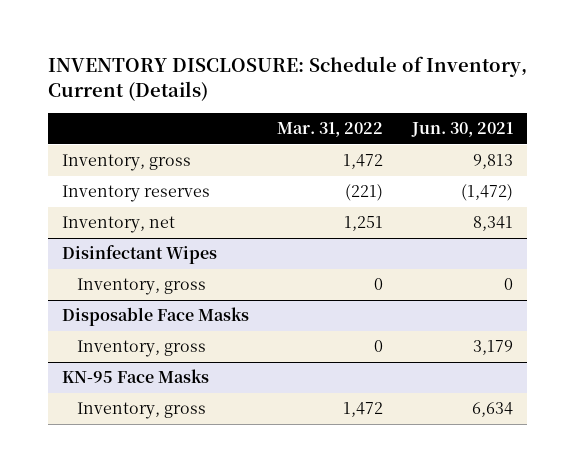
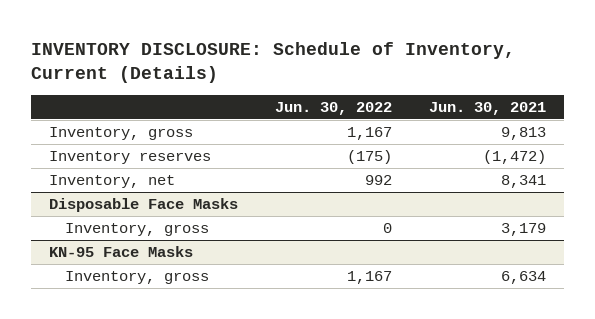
- | Mar. 31, 2022 | Jun. 30, 2021
+ | Jun. 30, 2022 | Jun. 30, 2021
- Disinfectant Wipes
- Inventory, gross | 0 | 0

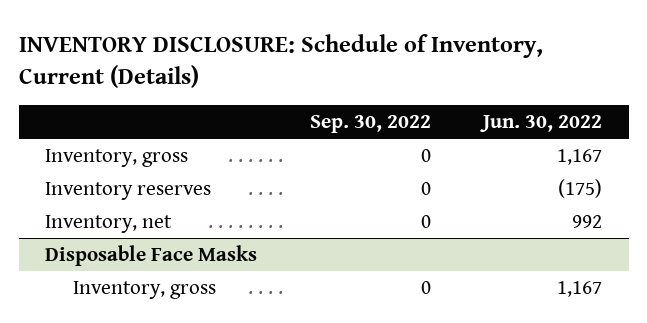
- | Jun. 30, 2022 | Jun. 30, 2021
+ | Sep. 30, 2022 | Jun. 30, 2022
@ Disposable Face Masks
- Inventory, gross | 0 | 3,179
- KN-95 Face Masks

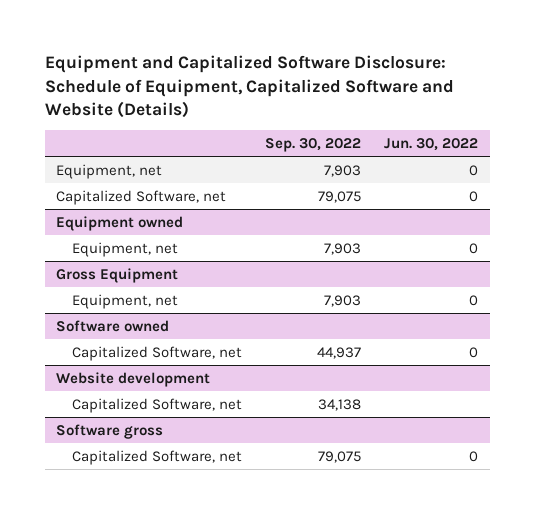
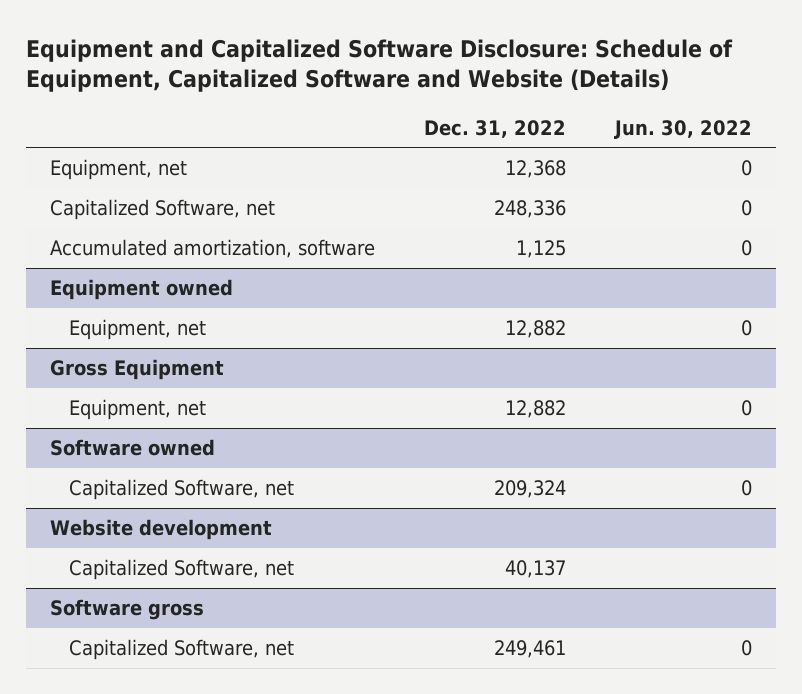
- | Sep. 30, 2022 | Jun. 30, 2022
+ | Dec. 31, 2022 | Jun. 30, 2022
+ Accumulated amortization, software | 1,125 | 0

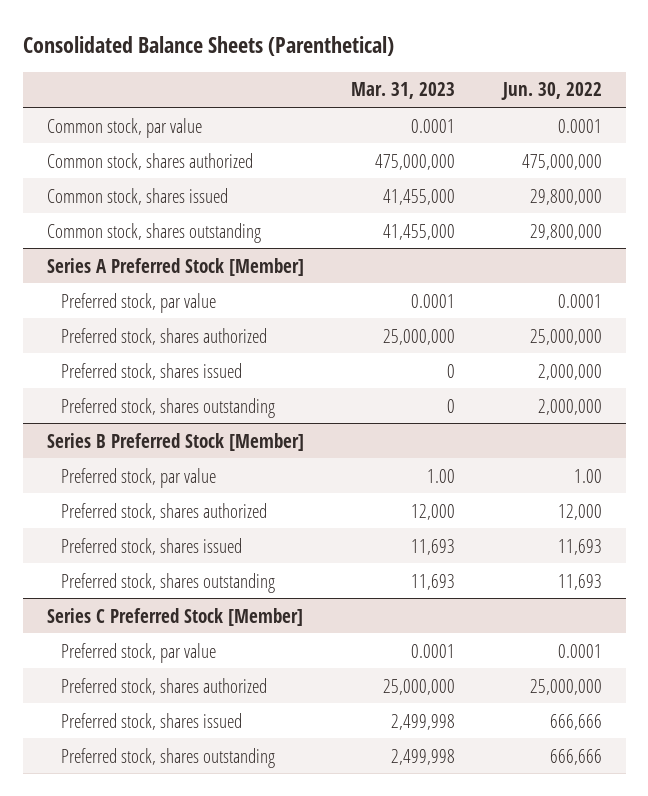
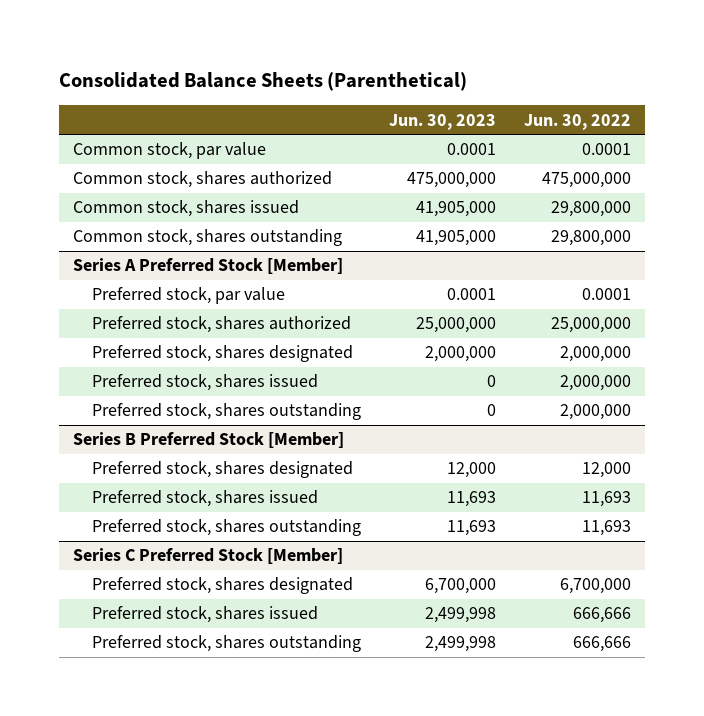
- | Mar. 31, 2023 | Jun. 30, 2022
+ | Jun. 30, 2023 | Jun. 30, 2022
@ Series A Preferred Stock [Member]
+ Preferred stock, shares designated | 2,000,000 | 2,000,000
@ Series B Preferred Stock [Member]
- Preferred stock, par value | 1.00 | 1.00
- Preferred stock, shares authorized | 12,000 | 12,000
+ Preferred stock, shares designated | 12,000 | 12,000
@ Series C Preferred Stock [Member]
- Preferred stock, par value | 0.0001 | 0.0001
- Preferred stock, shares authorized | 25,000,000 | 25,000,000
+ Preferred stock, shares designated | 6,700,000 | 6,700,000

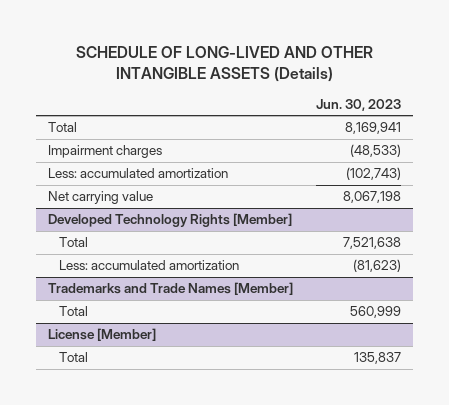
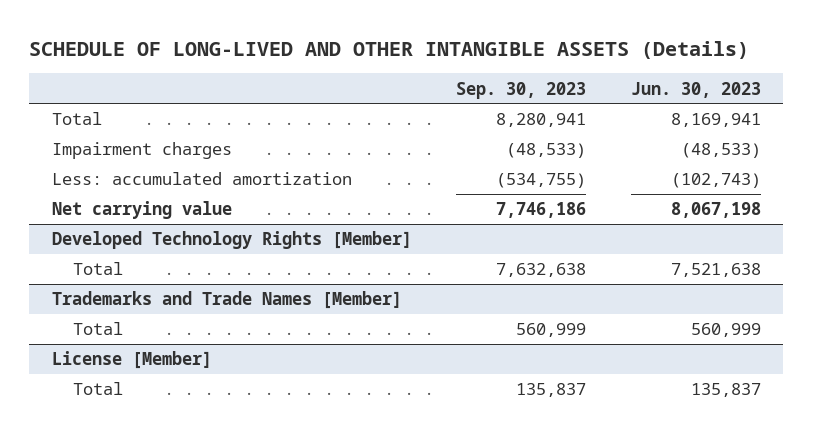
- | Jun. 30, 2023
+ | Sep. 30, 2023 | Jun. 30, 2023
@ Developed Technology Rights [Member]
- Less: accumulated amortization | (81,623)

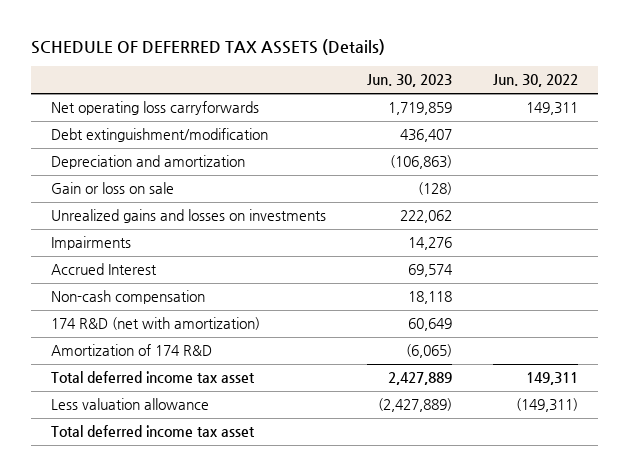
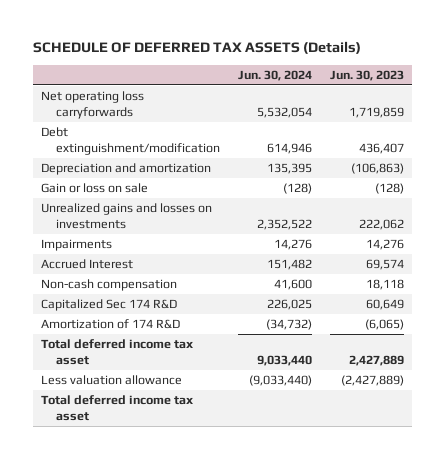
- | Jun. 30, 2023 | Jun. 30, 2022
+ | Jun. 30, 2024 | Jun. 30, 2023
- 174 R&D (net with amortization) | 60,649 |
+ Capitalized Sec 174 R&D | 226,025 | 60,649

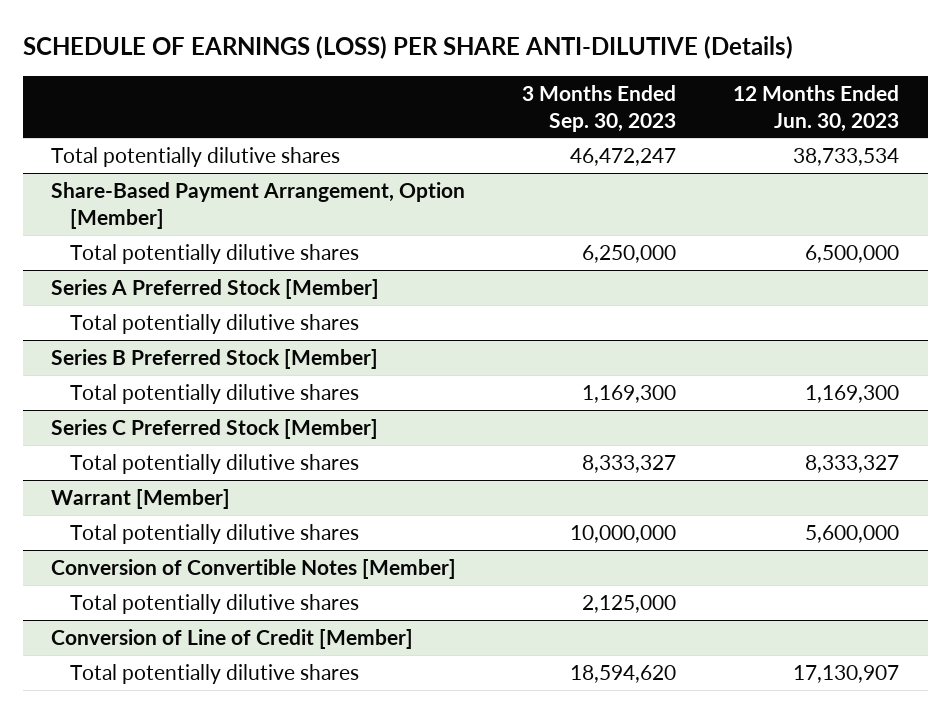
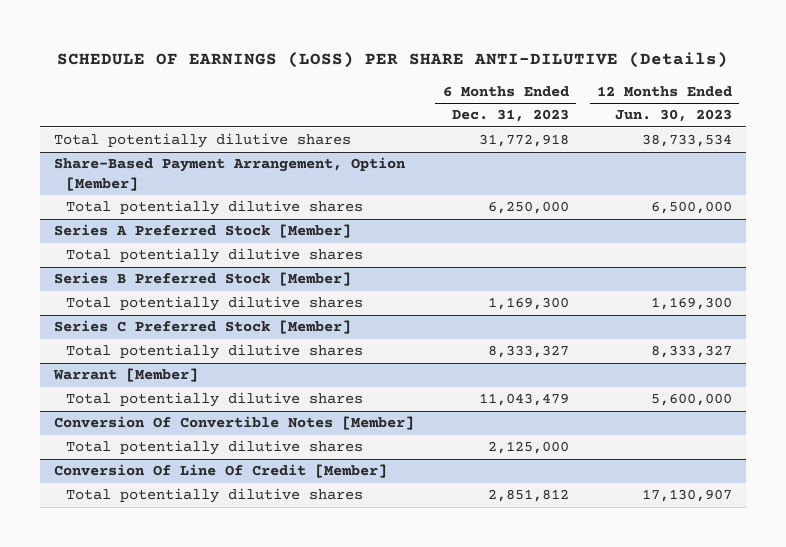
- | 3 Months Ended Sep. 30, 2023 | 12 Months Ended Jun. 30, 2023
+ | 6 Months Ended Dec. 31, 2023 | 12 Months Ended Jun. 30, 2023
- Conversion of Convertible Notes [Member]
+ Conversion Of Convertible Notes [Member]
- Conversion of Line of Credit [Member]
+ Conversion Of Line Of Credit [Member]

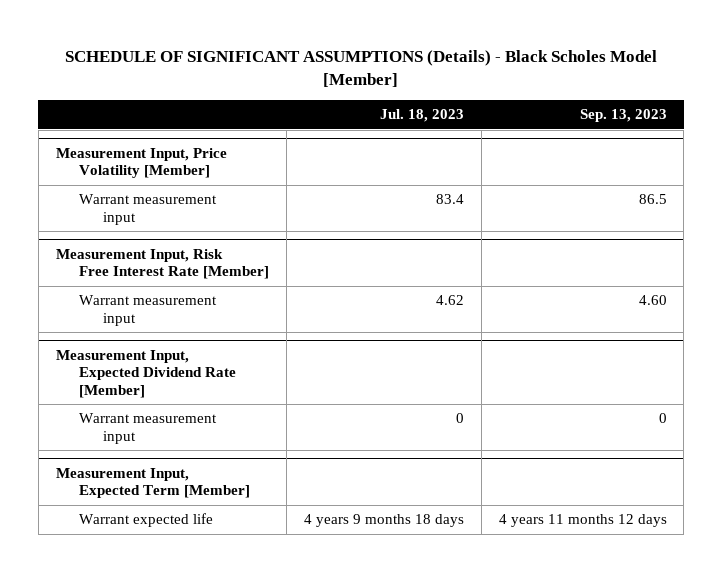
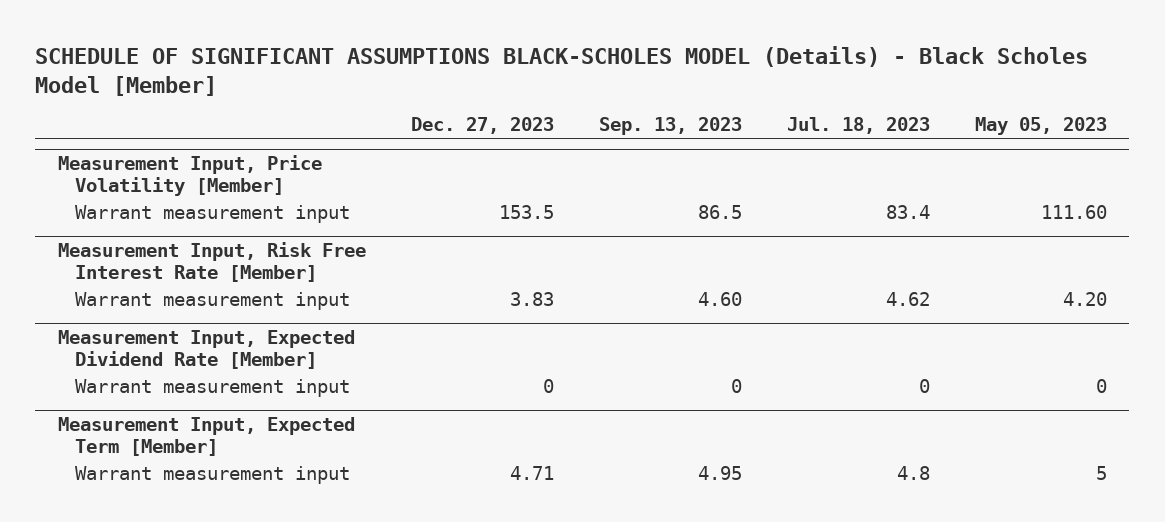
- SCHEDULE OF SIGNIFICANT ASSUMPTIONS (Details) - Black Scholes Model [Member]
+ SCHEDULE OF SIGNIFICANT ASSUMPTIONS BLACK-SCHOLES MODEL (Details) - Black Scholes Model [Member]
- | Jul. 18, 2023 | Sep. 13, 2023
+ | Dec. 27, 2023 | Sep. 13, 2023 | Jul. 18, 2023 | May 05, 2023
@ Measurement Input, Expected Term [Member]
- Warrant expected life | 4 years 9 months 18 days | 4 years 11 months 12 days
+ Warrant measurement input | 4.71 | 4.95 | 4.8 | 5

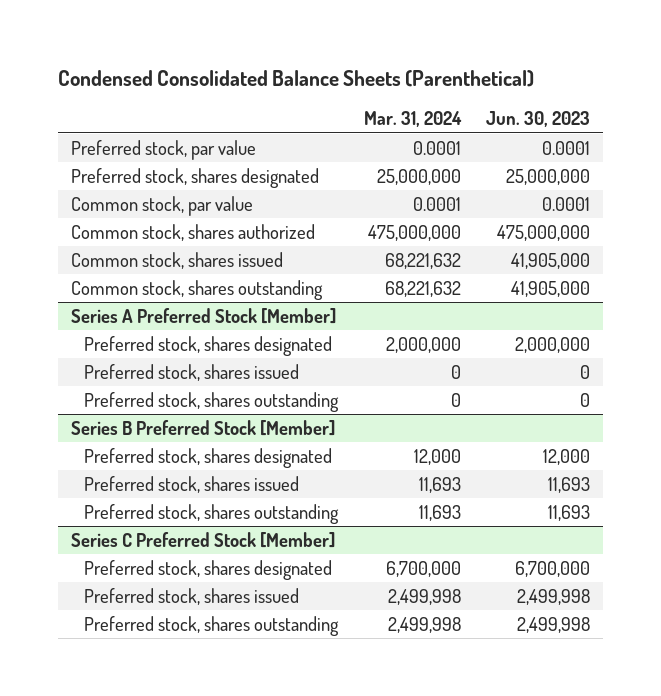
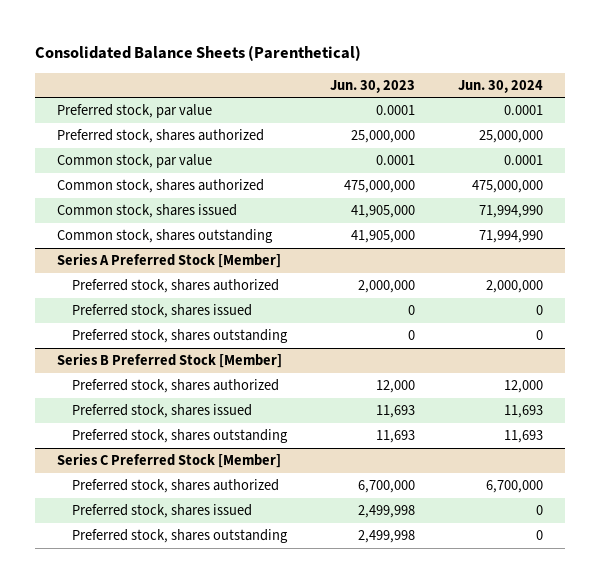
- Condensed Consolidated Balance Sheets (Parenthetical)
+ Consolidated Balance Sheets (Parenthetical)
- | Mar. 31, 2024 | Jun. 30, 2023
+ | Jun. 30, 2023 | Jun. 30, 2024
- Preferred stock, shares designated | 25,000,000 | 25,000,000
+ Preferred stock, shares authorized | 25,000,000 | 25,000,000
@ Series A Preferred Stock [Member]
- Preferred stock, shares designated | 2,000,000 | 2,000,000
+ Preferred stock, shares authorized | 2,000,000 | 2,000,000
@ Series B Preferred Stock [Member]
- Preferred stock, shares designated | 12,000 | 12,000
+ Preferred stock, shares authorized | 12,000 | 12,000
@ Series C Preferred Stock [Member]
- Preferred stock, shares designated | 6,700,000 | 6,700,000
+ Preferred stock, shares authorized | 6,700,000 | 6,700,000

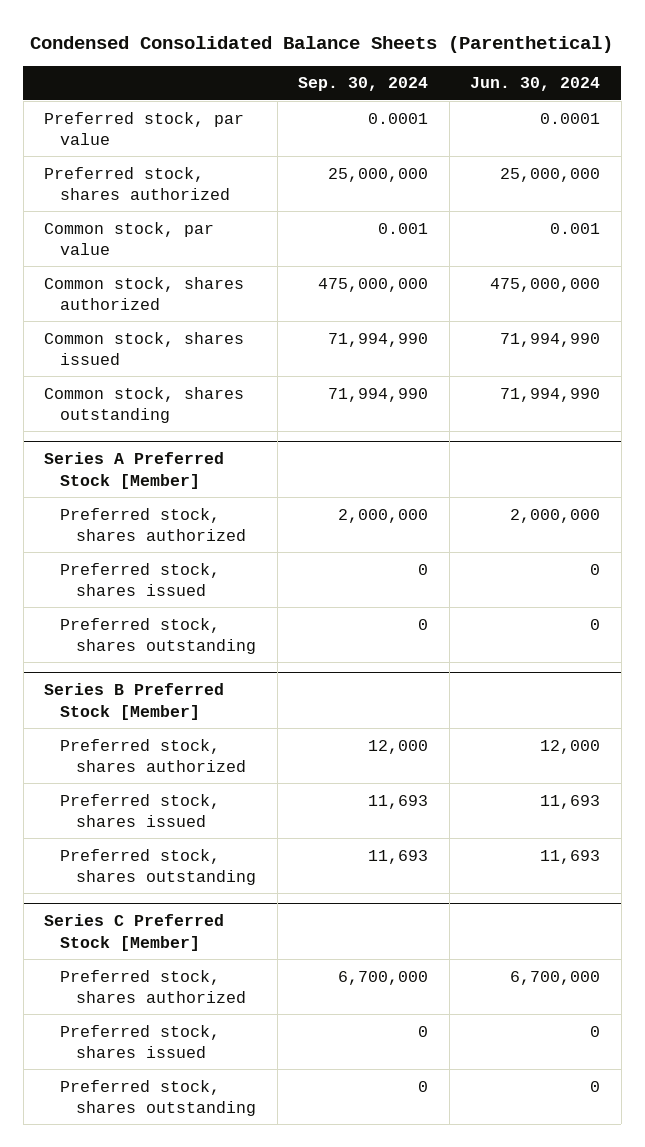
- Consolidated Balance Sheets (Parenthetical)
+ Condensed Consolidated Balance Sheets (Parenthetical)
- | Jun. 30, 2023 | Jun. 30, 2024
+ | Sep. 30, 2024 | Jun. 30, 2024
- Common stock, par value | 0.0001 | 0.0001
+ Common stock, par value | 0.001 | 0.001

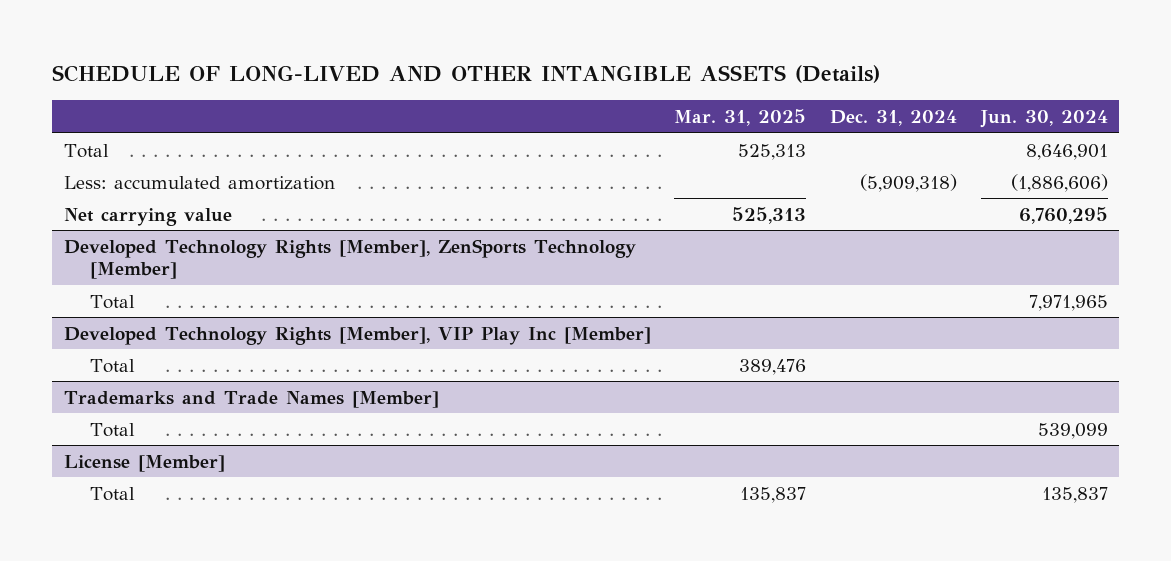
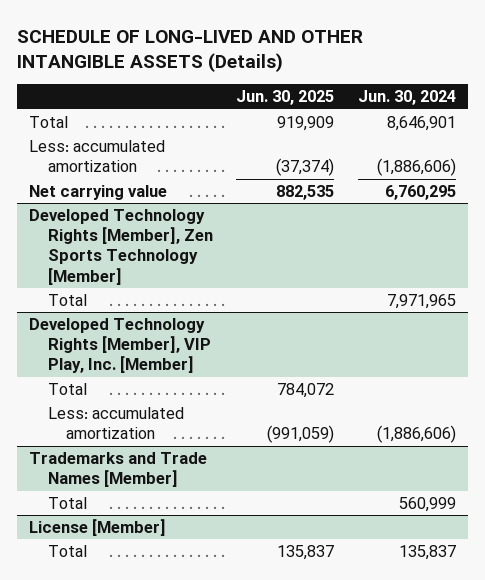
- | Mar. 31, 2025 | Dec. 31, 2024 | Jun. 30, 2024
+ | Jun. 30, 2025 | Jun. 30, 2024
- Developed Technology Rights [Member], ZenSports Technology [Member]
+ Developed Technology Rights [Member], Zen Sports Technology [Member]
- Developed Technology Rights [Member], VIP Play Inc [Member]
+ Developed Technology Rights [Member], VIP Play, Inc. [Member]
+ Less: accumulated amortization | (991,059) | (1,886,606)
@ Trademarks and Trade Names [Member]
- Total | | | 539,099
+ Total | | 560,999

